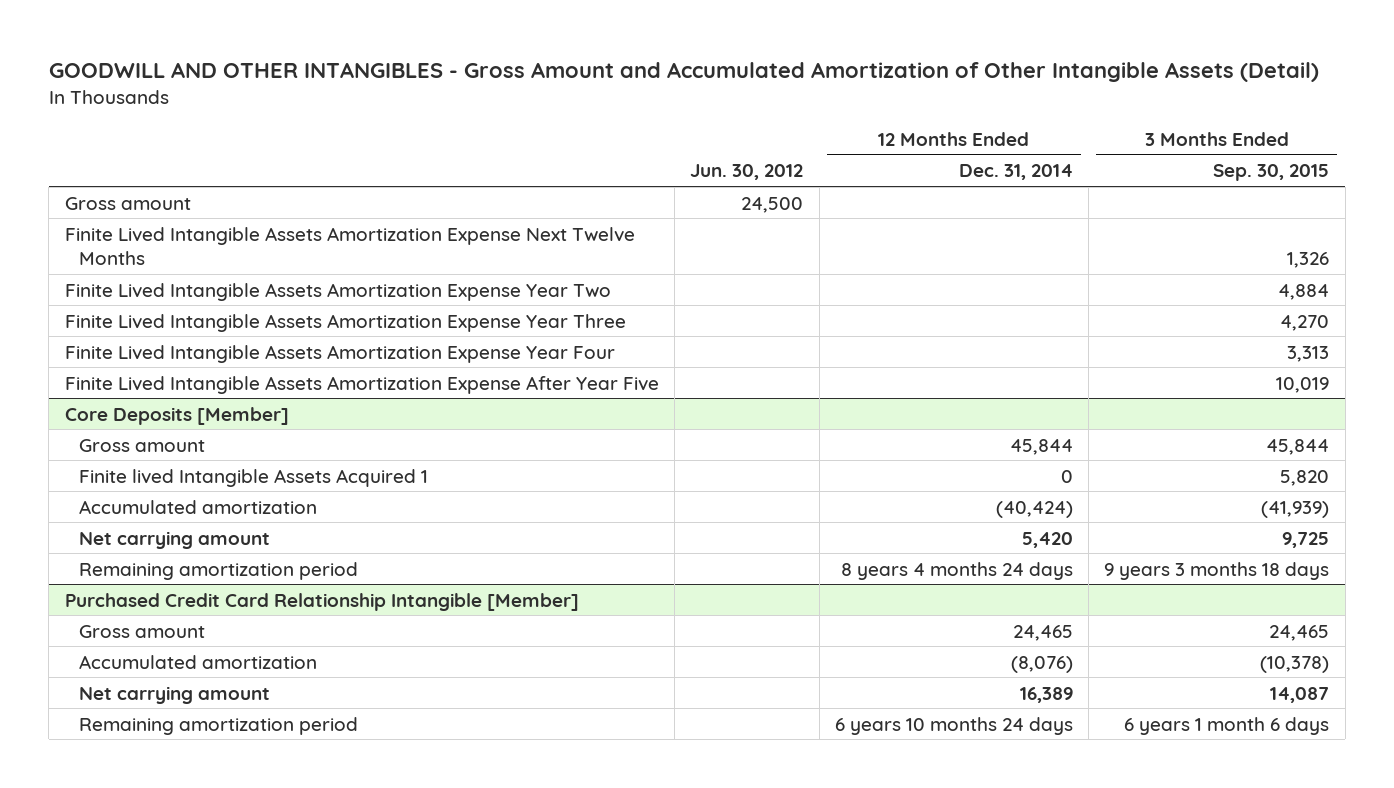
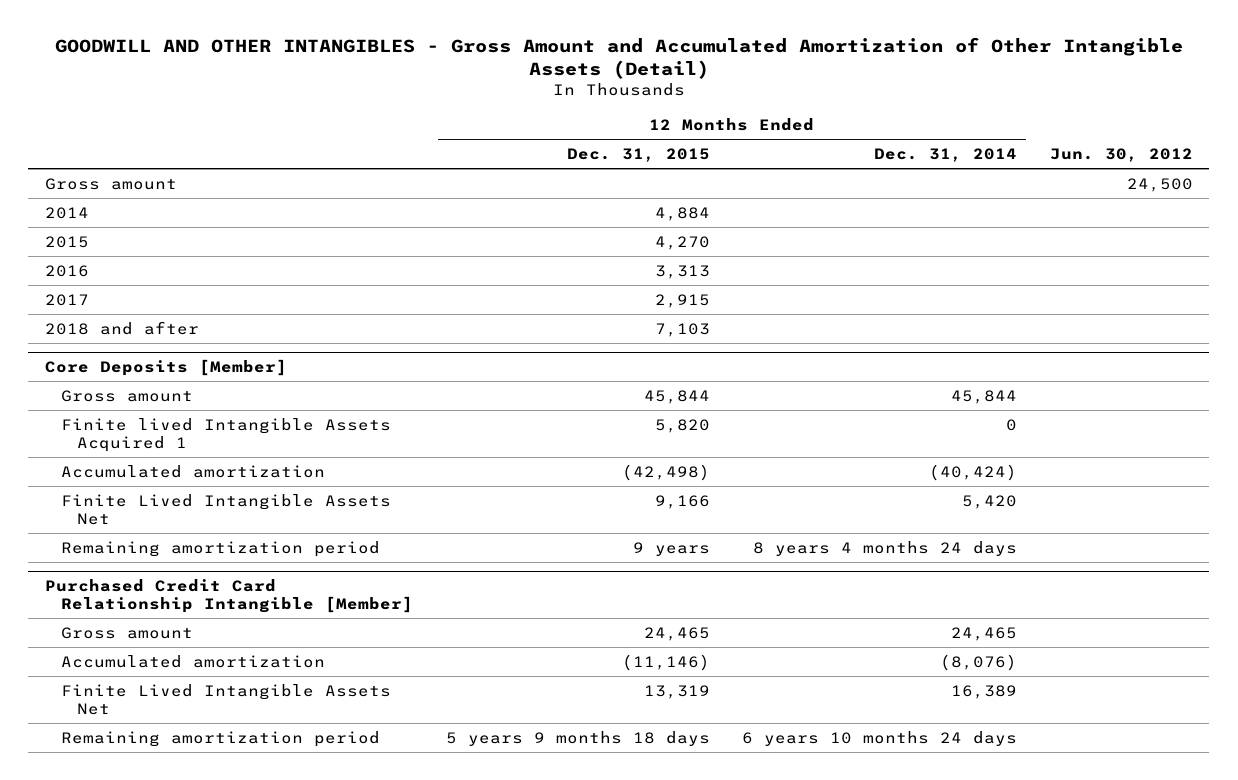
- | Jun. 30, 2012 | 12 Months Ended Dec. 31, 2014 | 3 Months Ended Sep. 30, 2015
+ | 12 Months Ended Dec. 31, 2015 | 12 Months Ended Dec. 31, 2014 | Jun. 30, 2012
- Finite Lived Intangible Assets Amortization Expense Next Twelve Months | | | 1,326
- Finite Lived Intangible Assets Amortization Expense Year Two | | | 4,884
- Finite Lived Intangible Assets Amortization Expense Year Three | | | 4,270
- Finite Lived Intangible Assets Amortization Expense Year Four | | | 3,313
- Finite Lived Intangible Assets Amortization Expense After Year Five | | | 10,019
+ 2014 | 4,884 | |
+ 2015 | 4,270 | |
+ 2016 | 3,313 | |
+ 2017 | 2,915 | |
+ 2018 and after | 7,103 | |
@ Core Deposits [Member]
- Net carrying amount | | 5,420 | 9,725
+ Finite Lived Intangible Assets Net | 9,166 | 5,420 |
@ Purchased Credit Card Relationship Intangible [Member]
- Net carrying amount | | 16,389 | 14,087
+ Finite Lived Intangible Assets Net | 13,319 | 16,389 |

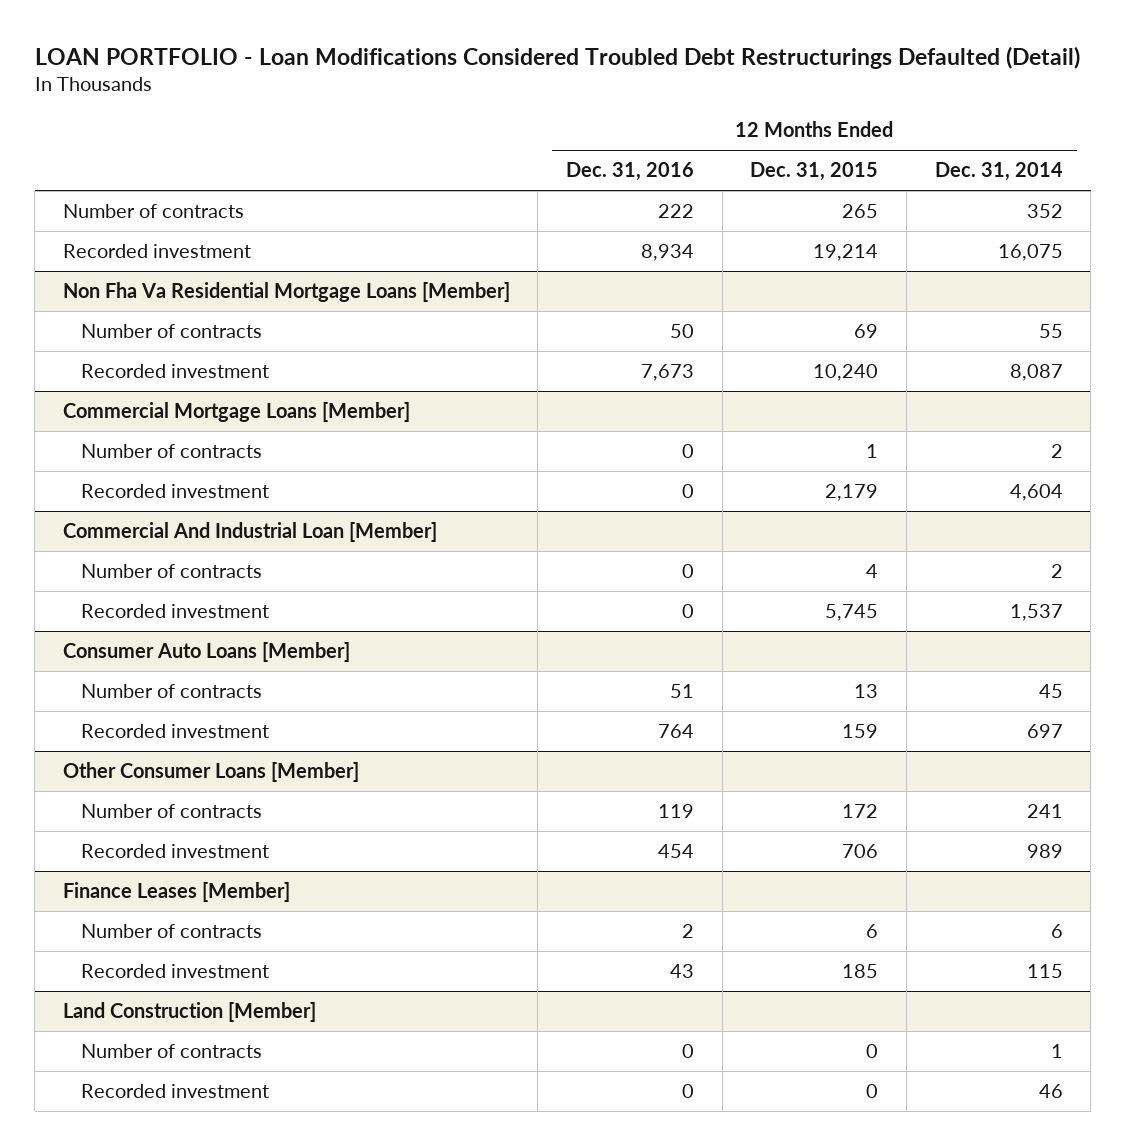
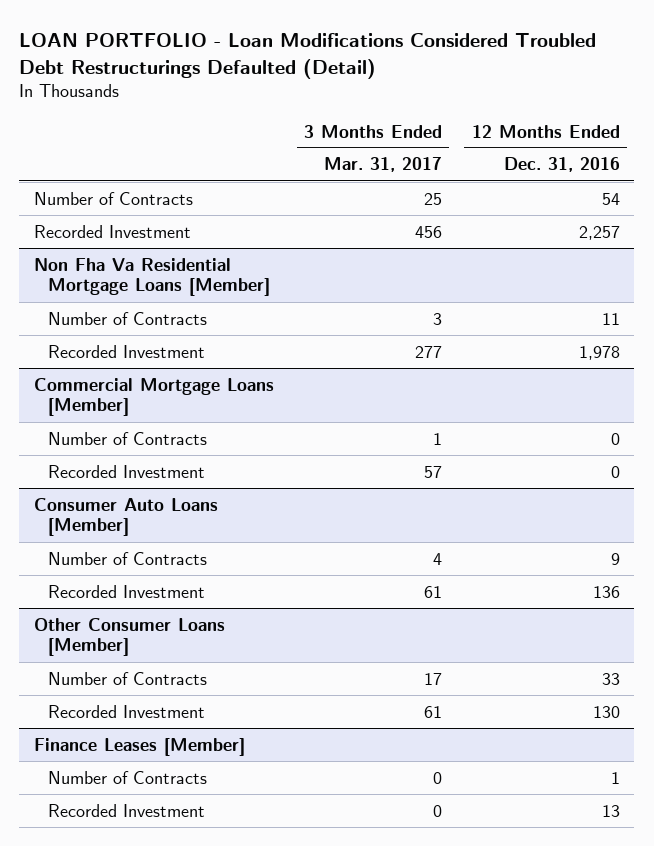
- | 12 Months Ended Dec. 31, 2016 | 12 Months Ended Dec. 31, 2015 | 12 Months Ended Dec. 31, 2014
+ | 3 Months Ended Mar. 31, 2017 | 12 Months Ended Dec. 31, 2016
- Number of contracts | 222 | 265 | 352
- Recorded investment | 8,934 | 19,214 | 16,075
+ Number of Contracts | 25 | 54
+ Recorded Investment | 456 | 2,257
@ Non Fha Va Residential Mortgage Loans [Member]
- Number of contracts | 50 | 69 | 55
- Recorded investment | 7,673 | 10,240 | 8,087
+ Number of Contracts | 3 | 11
+ Recorded Investment | 277 | 1,978
@ Commercial Mortgage Loans [Member]
- Number of contracts | 0 | 1 | 2
- Recorded investment | 0 | 2,179 | 4,604
- Commercial And Industrial Loan [Member]
- Number of contracts | 0 | 4 | 2
- Recorded investment | 0 | 5,745 | 1,537
@ Commercial Mortgage Loans [Member]
+ Number of Contracts | 1 | 0
+ Recorded Investment | 57 | 0
@ Consumer Auto Loans [Member]
- Number of contracts | 51 | 13 | 45
- Recorded investment | 764 | 159 | 697
+ Number of Contracts | 4 | 9
+ Recorded Investment | 61 | 136
@ Other Consumer Loans [Member]
- Number of contracts | 119 | 172 | 241
- Recorded investment | 454 | 706 | 989
+ Number of Contracts | 17 | 33
+ Recorded Investment | 61 | 130
@ Finance Leases [Member]
- Number of contracts | 2 | 6 | 6
- Recorded investment | 43 | 185 | 115
- Land Construction [Member]
- Number of contracts | 0 | 0 | 1
- Recorded investment | 0 | 0 | 46
@ Finance Leases [Member]
+ Number of Contracts | 0 | 1
+ Recorded Investment | 0 | 13

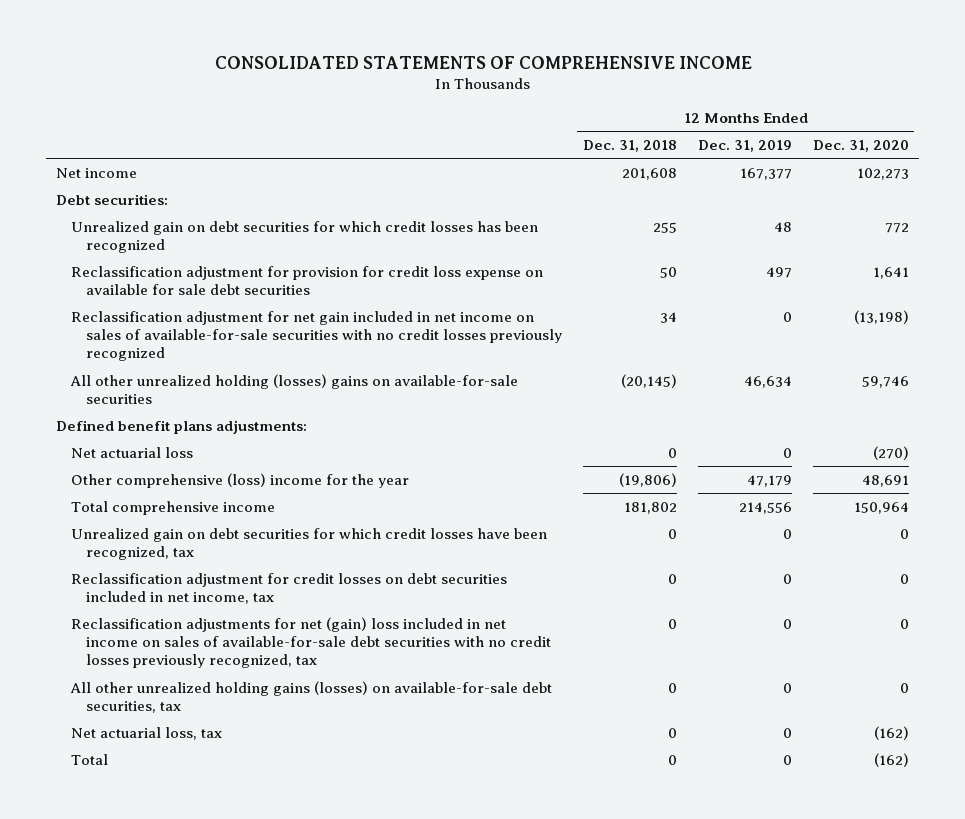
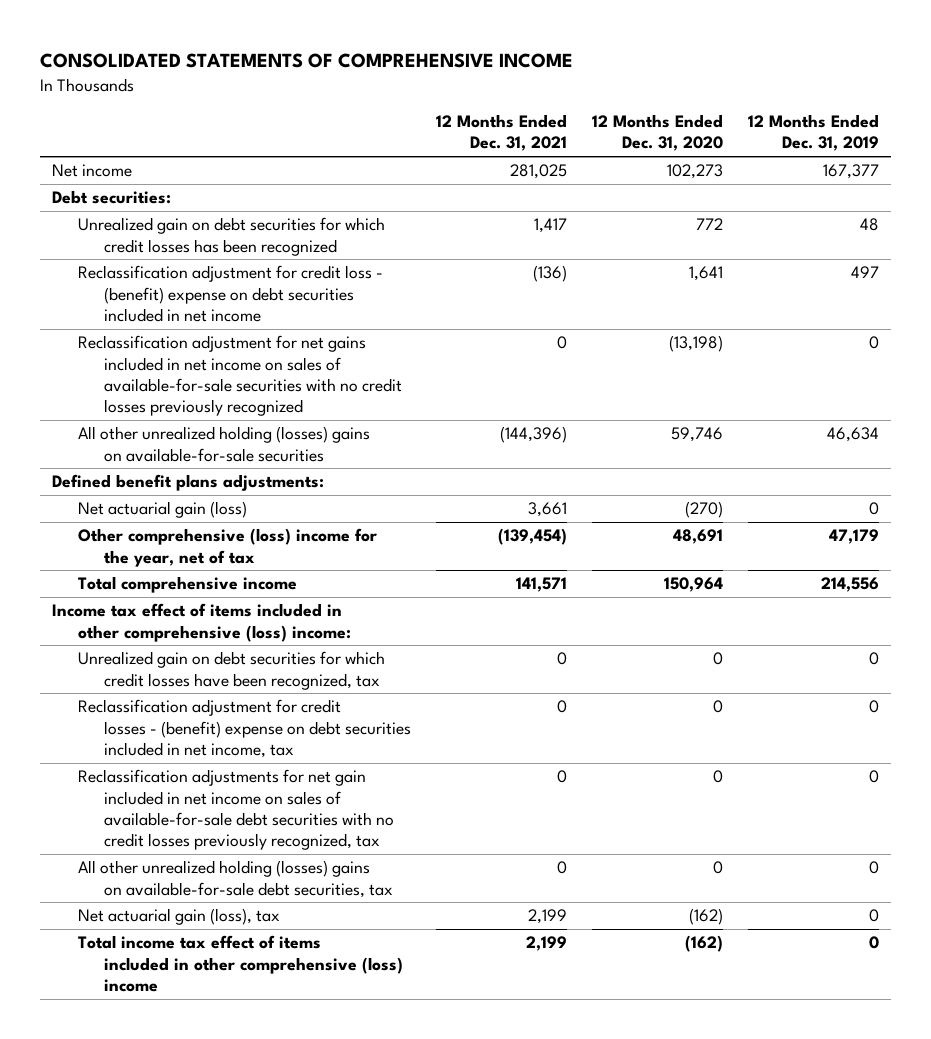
- | 12 Months Ended Dec. 31, 2018 | 12 Months Ended Dec. 31, 2019 | 12 Months Ended Dec. 31, 2020
+ | 12 Months Ended Dec. 31, 2021 | 12 Months Ended Dec. 31, 2020 | 12 Months Ended Dec. 31, 2019
- Reclassification adjustment for provision for credit loss expense on available for sale debt securities | 50 | 497 | 1,641
- Reclassification adjustment for net gain included in net income on sales of available-for-sale securities with no credit losses previously recognized | 34 | 0 | (13,198)
+ Reclassification adjustment for credit loss - (benefit) expense on debt securities included in net income | (136) | 1,641 | 497
+ Reclassification adjustment for net gains included in net income on sales of available-for-sale securities with no credit losses previously recognized | 0 | (13,198) | 0
- Net actuarial loss | 0 | 0 | (270)
- Other comprehensive (loss) income for the year | (19,806) | 47,179 | 48,691
+ Net actuarial gain (loss) | 3,661 | (270) | 0
+ Other comprehensive (loss) income for the year, net of tax | (139,454) | 48,691 | 47,179
+ Income tax effect of items included in other comprehensive (loss) income:
- Reclassification adjustment for credit losses on debt securities included in net income, tax | 0 | 0 | 0
- Reclassification adjustments for net (gain) loss included in net income on sales of available-for-sale debt securities with no credit losses previously recognized, tax | 0 | 0 | 0
- All other unrealized holding gains (losses) on available-for-sale debt securities, tax | 0 | 0 | 0
- Net actuarial loss, tax | 0 | 0 | (162)
- Total | 0 | 0 | (162)
+ Reclassification adjustment for credit losses - (benefit) expense on debt securities included in net income, tax | 0 | 0 | 0
+ Reclassification adjustments for net gain included in net income on sales of available-for-sale debt securities with no credit losses previously recognized, tax | 0 | 0 | 0
+ All other unrealized holding (losses) gains on available-for-sale debt securities, tax | 0 | 0 | 0
+ Net actuarial gain (loss), tax | 2,199 | (162) | 0
+ Total income tax effect of items included in other comprehensive (loss) income | 2,199 | (162) | 0

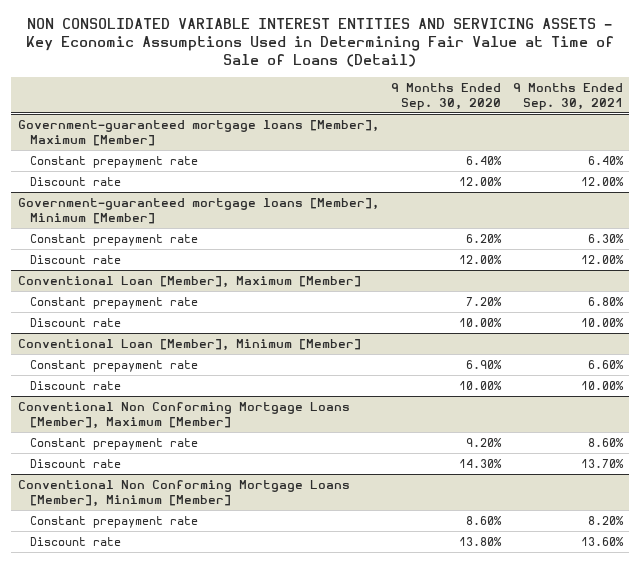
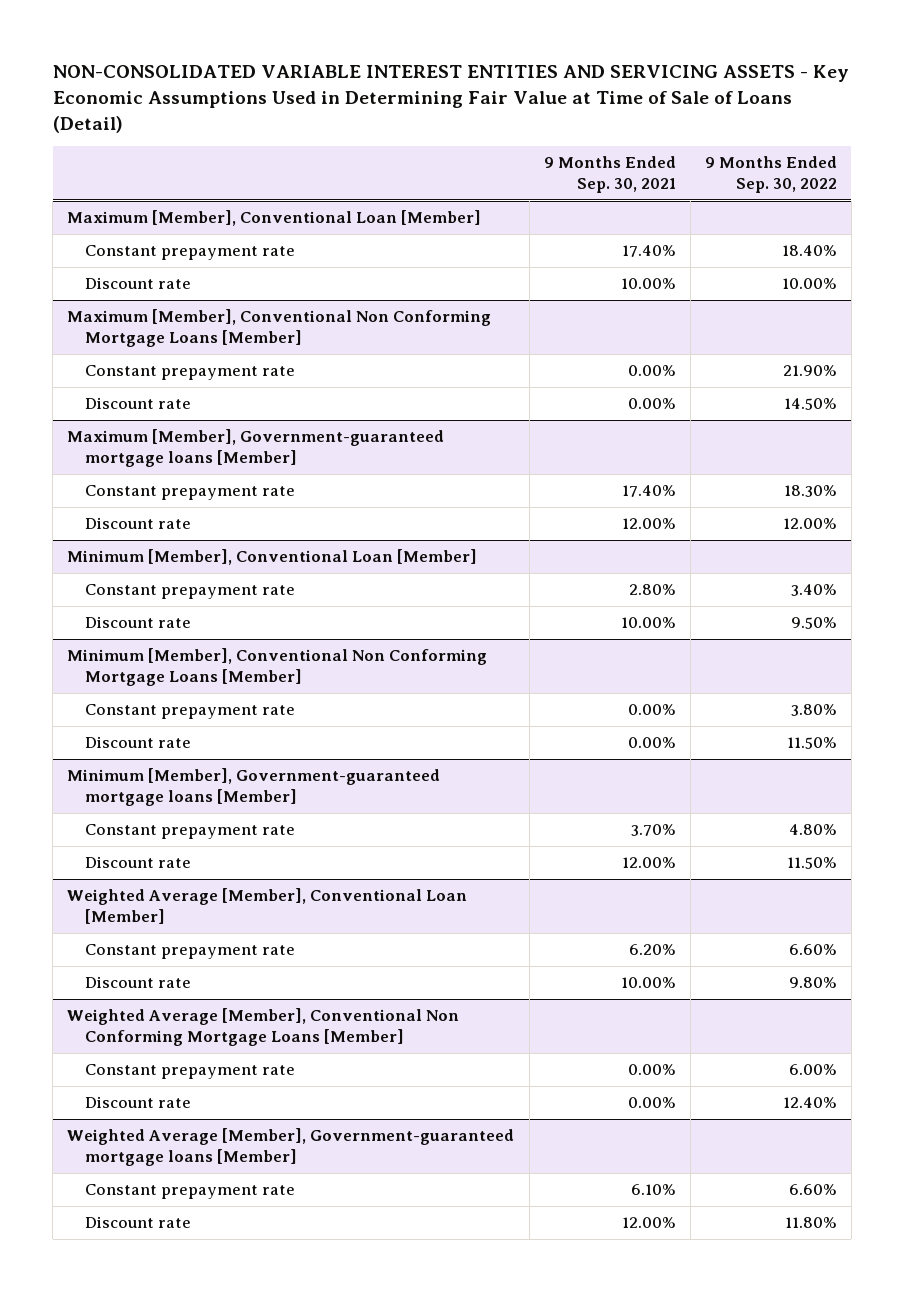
- NON CONSOLIDATED VARIABLE INTEREST ENTITIES AND SERVICING ASSETS - Key Economic Assumptions Used in Determining Fair Value at Time of Sale of Loans (Detail)
+ NON-CONSOLIDATED VARIABLE INTEREST ENTITIES AND SERVICING ASSETS - Key Economic Assumptions Used in Determining Fair Value at Time of Sale of Loans (Detail)
- | 9 Months Ended Sep. 30, 2020 | 9 Months Ended Sep. 30, 2021
+ | 9 Months Ended Sep. 30, 2021 | 9 Months Ended Sep. 30, 2022
- Government-guaranteed mortgage loans [Member], Maximum [Member]
- Constant prepayment rate | 6.40% | 6.40%
- Discount rate | 12.00% | 12.00%
- Government-guaranteed mortgage loans [Member], Minimum [Member]
- Constant prepayment rate | 6.20% | 6.30%
+ Maximum [Member], Conventional Loan [Member]
+ Constant prepayment rate | 17.40% | 18.40%
+ Discount rate | 10.00% | 10.00%
+ Maximum [Member], Conventional Non Conforming Mortgage Loans [Member]
+ Constant prepayment rate | 0.00% | 21.90%
+ Discount rate | 0.00% | 14.50%
+ Maximum [Member], Government-guaranteed mortgage loans [Member]
+ Constant prepayment rate | 17.40% | 18.30%
- Conventional Loan [Member], Maximum [Member]
- Constant prepayment rate | 7.20% | 6.80%
+ Minimum [Member], Conventional Loan [Member]
+ Constant prepayment rate | 2.80% | 3.40%
- Conventional Loan [Member], Minimum [Member]
- Constant prepayment rate | 6.90% | 6.60%
+ Minimum [Member], Conventional Non Conforming Mortgage Loans [Member]
+ Constant prepayment rate | 0.00% | 3.80%
+ Discount rate | 0.00% | 11.50%
+ Minimum [Member], Government-guaranteed mortgage loans [Member]
+ Constant prepayment rate | 3.70% | 4.80%
+ Discount rate | 12.00% | 11.50%
+ Weighted Average [Member], Conventional Loan [Member]
+ Constant prepayment rate | 6.20% | 6.60%
- Conventional Non Conforming Mortgage Loans [Member], Maximum [Member]
- Constant prepayment rate | 9.20% | 8.60%
- Discount rate | 14.30% | 13.70%
- Conventional Non Conforming Mortgage Loans [Member], Minimum [Member]
- Constant prepayment rate | 8.60% | 8.20%
- Discount rate | 13.80% | 13.60%
+ Weighted Average [Member], Conventional Non Conforming Mortgage Loans [Member]
+ Constant prepayment rate | 0.00% | 6.00%
+ Discount rate | 0.00% | 12.40%
+ Weighted Average [Member], Government-guaranteed mortgage loans [Member]
+ Constant prepayment rate | 6.10% | 6.60%
+ Discount rate | 12.00% | 11.80%

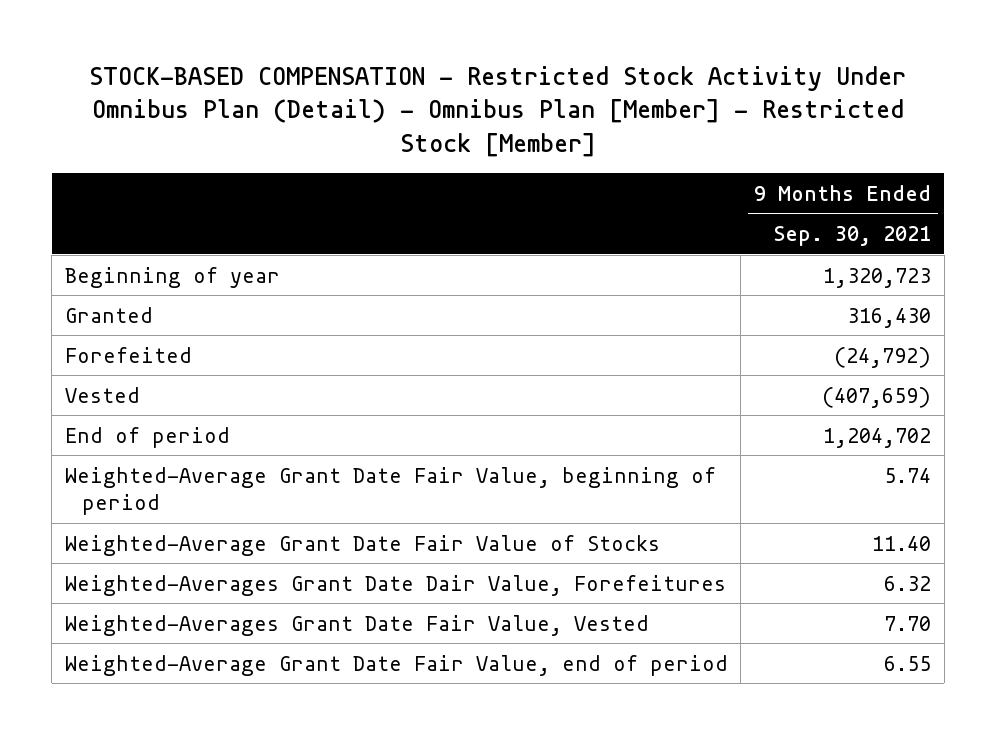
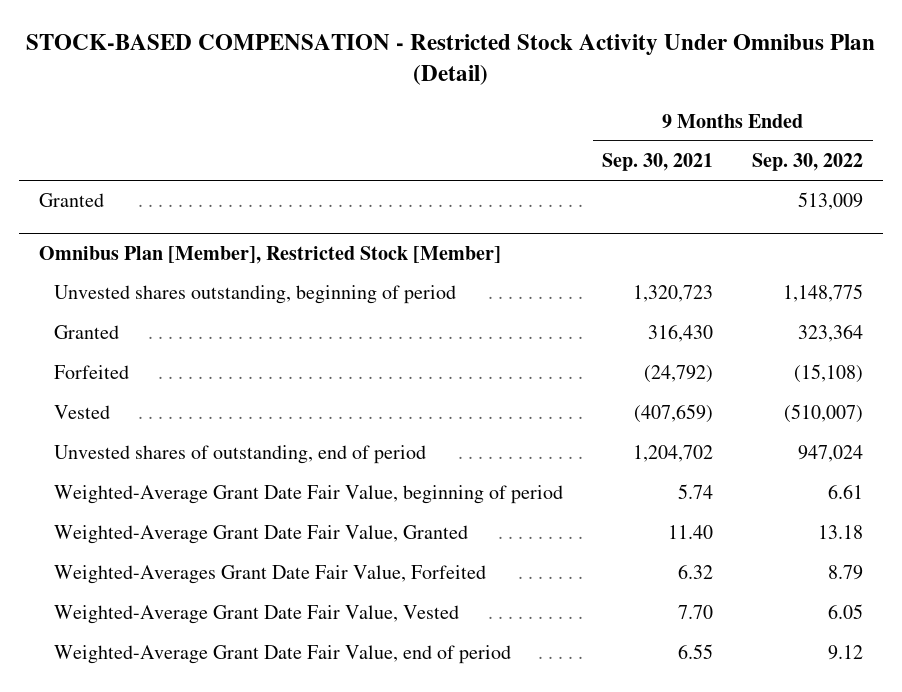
- STOCK-BASED COMPENSATION - Restricted Stock Activity Under Omnibus Plan (Detail) - Omnibus Plan [Member] - Restricted Stock [Member]
+ STOCK-BASED COMPENSATION - Restricted Stock Activity Under Omnibus Plan (Detail)
- | 9 Months Ended Sep. 30, 2021
+ | 9 Months Ended Sep. 30, 2021 | 9 Months Ended Sep. 30, 2022
- Beginning of year | 1,320,723
+ Granted | | 513,009
+ Omnibus Plan [Member], Restricted Stock [Member]
+ Unvested shares outstanding, beginning of period | 1,320,723 | 1,148,775
- Forefeited | (24,792)
+ Forfeited | (24,792) | (15,108)
- End of period | 1,204,702
+ Unvested shares of outstanding, end of period | 1,204,702 | 947,024
- Weighted-Average Grant Date Fair Value of Stocks | 11.40
- Weighted-Averages Grant Date Dair Value, Forefeitures | 6.32
- Weighted-Averages Grant Date Fair Value, Vested | 7.70
+ Weighted-Average Grant Date Fair Value, Granted | 11.40 | 13.18
+ Weighted-Averages Grant Date Fair Value, Forfeited | 6.32 | 8.79
+ Weighted-Average Grant Date Fair Value, Vested | 7.70 | 6.05

